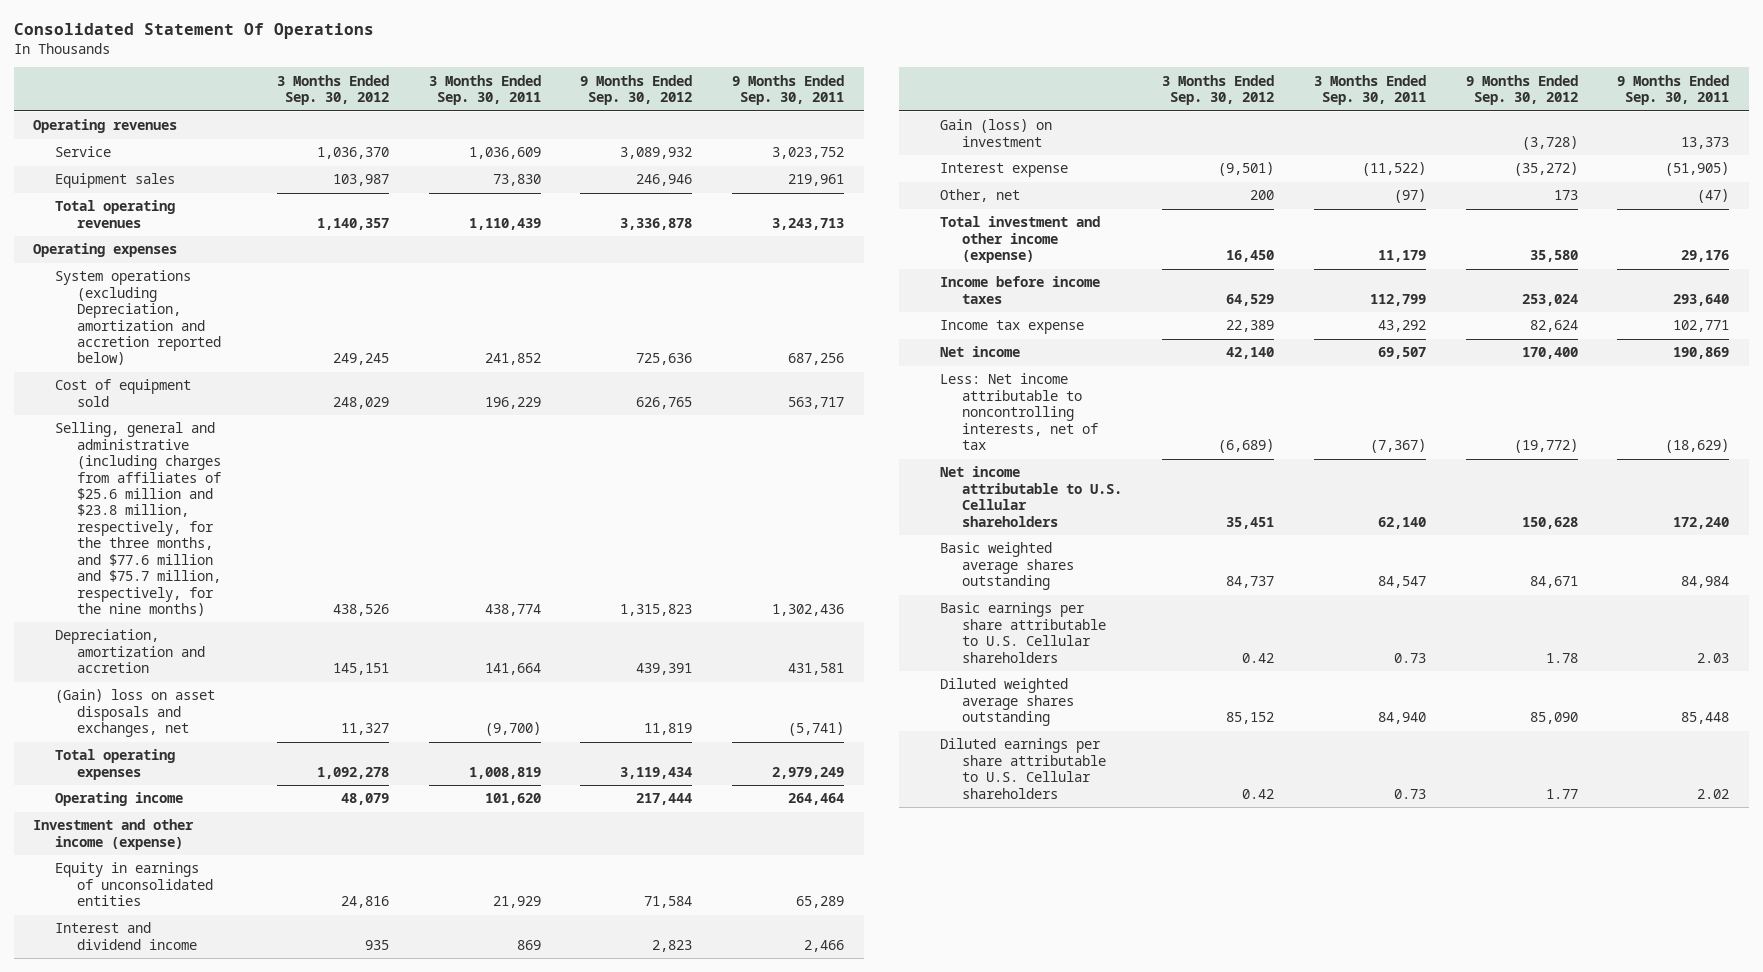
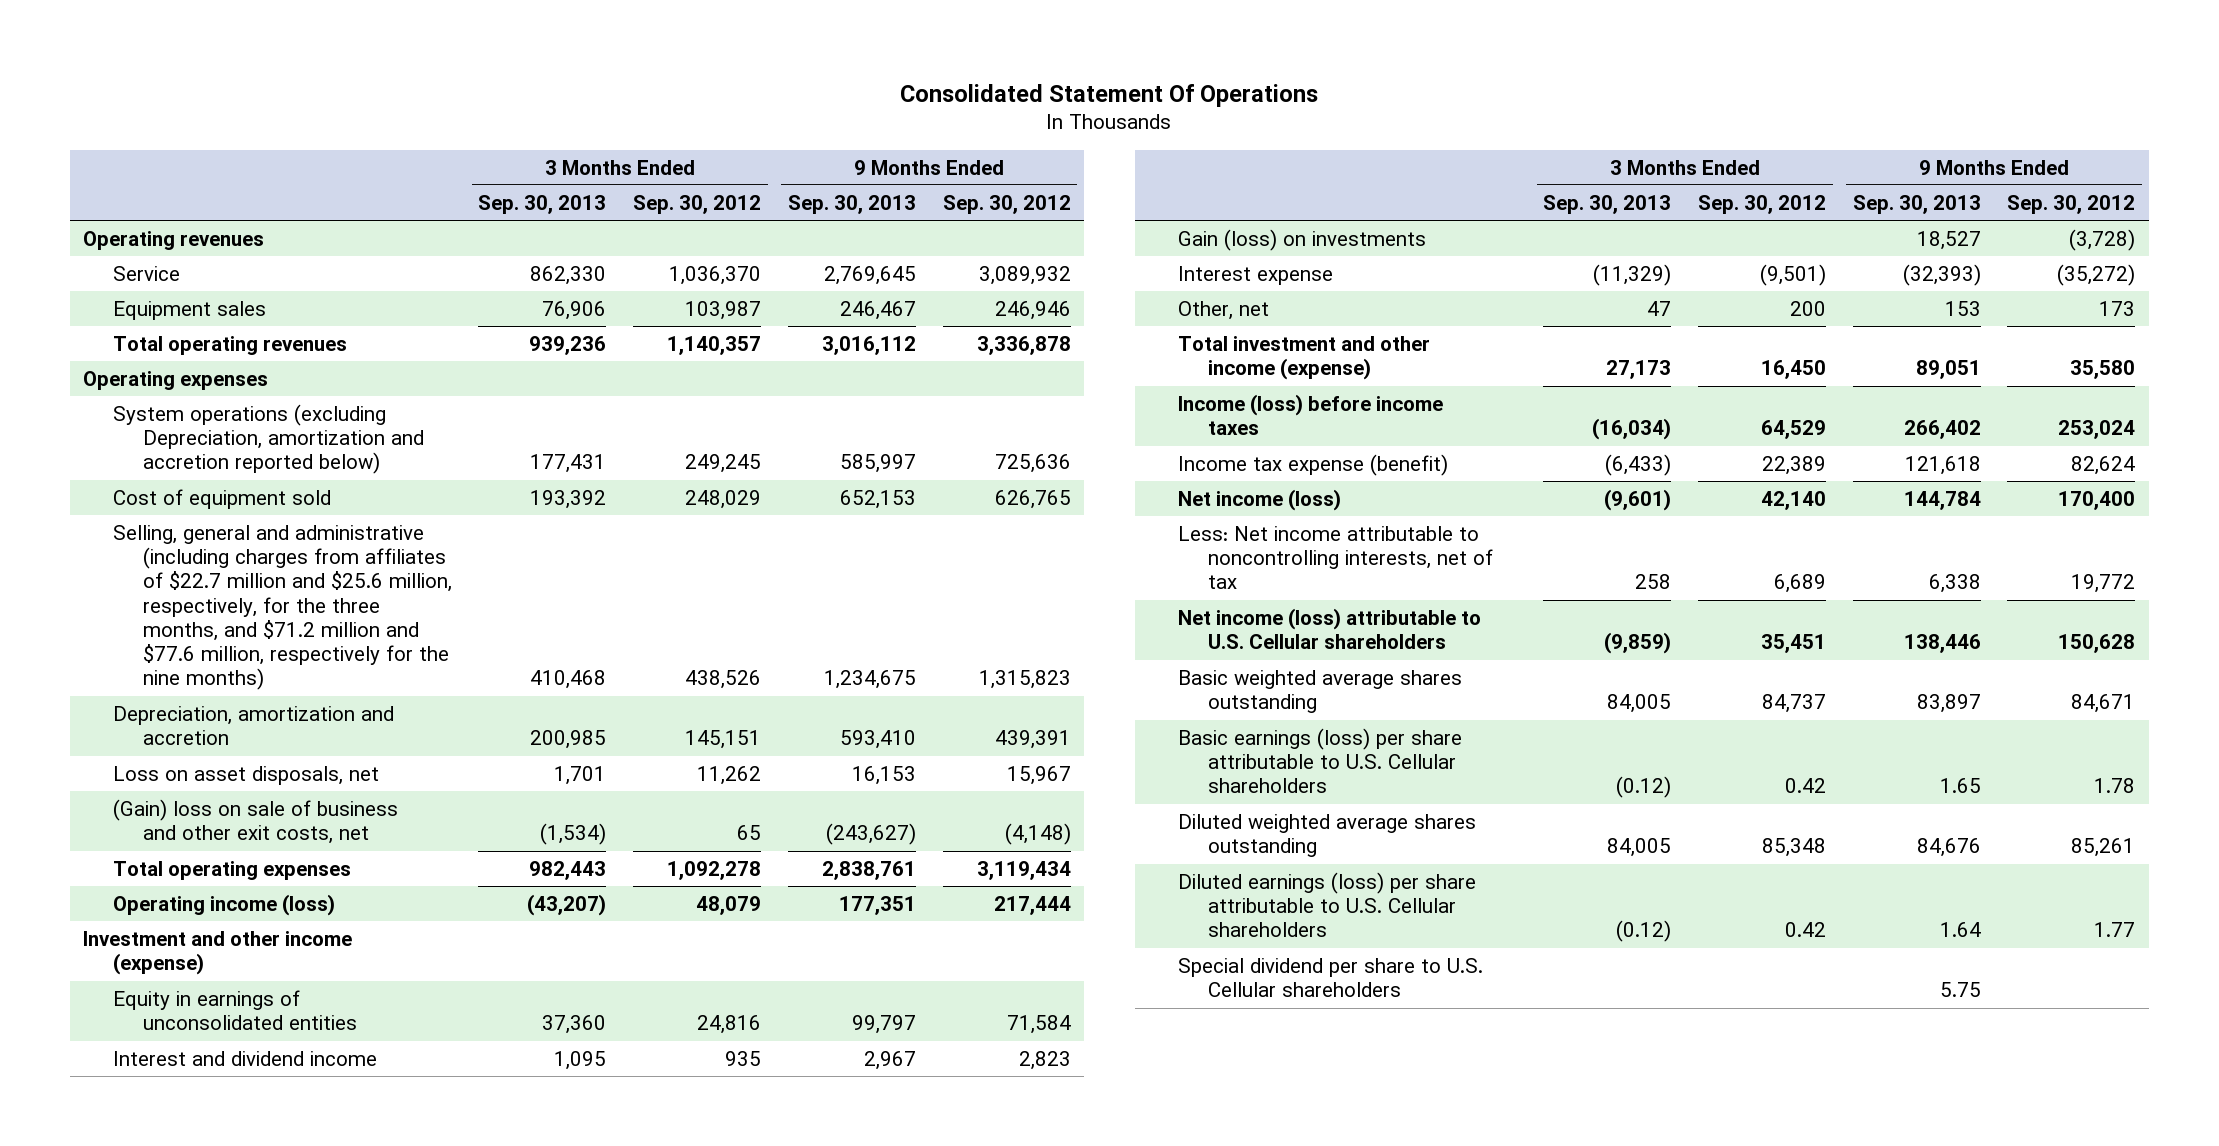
- | 3 Months Ended Sep. 30, 2012 | 3 Months Ended Sep. 30, 2011 | 9 Months Ended Sep. 30, 2012 | 9 Months Ended Sep. 30, 2011
+ | 3 Months Ended Sep. 30, 2013 | 3 Months Ended Sep. 30, 2012 | 9 Months Ended Sep. 30, 2013 | 9 Months Ended Sep. 30, 2012
- Selling, general and administrative (including charges from affiliates of $25.6 million and $23.8 million, respectively, for the three months, and $77.6 million and $75.7 million, respectively, for the nine months) | 438,526 | 438,774 | 1,315,823 | 1,302,436
+ Selling, general and administrative (including charges from affiliates of $22.7 million and $25.6 million, respectively, for the three months, and $71.2 million and $77.6 million, respectively for the nine months) | 410,468 | 438,526 | 1,234,675 | 1,315,823
- (Gain) loss on asset disposals and exchanges, net | 11,327 | (9,700) | 11,819 | (5,741)
+ Loss on asset disposals, net | 1,701 | 11,262 | 16,153 | 15,967
+ (Gain) loss on sale of business and other exit costs, net | (1,534) | 65 | (243,627) | (4,148)
- Operating income | 48,079 | 101,620 | 217,444 | 264,464
+ Operating income (loss) | (43,207) | 48,079 | 177,351 | 217,444
- Gain (loss) on investment | | | (3,728) | 13,373
+ Gain (loss) on investments | | | 18,527 | (3,728)
- Income before income taxes | 64,529 | 112,799 | 253,024 | 293,640
- Income tax expense | 22,389 | 43,292 | 82,624 | 102,771
- Net income | 42,140 | 69,507 | 170,400 | 190,869
- Less: Net income attributable to noncontrolling interests, net of tax | (6,689) | (7,367) | (19,772) | (18,629)
- Net income attributable to U.S. Cellular shareholders | 35,451 | 62,140 | 150,628 | 172,240
+ Income (loss) before income taxes | (16,034) | 64,529 | 266,402 | 253,024
+ Income tax expense (benefit) | (6,433) | 22,389 | 121,618 | 82,624
+ Net income (loss) | (9,601) | 42,140 | 144,784 | 170,400
+ Less: Net income attributable to noncontrolling interests, net of tax | 258 | 6,689 | 6,338 | 19,772
+ Net income (loss) attributable to U.S. Cellular shareholders | (9,859) | 35,451 | 138,446 | 150,628
- Basic earnings per share attributable to U.S. Cellular shareholders | 0.42 | 0.73 | 1.78 | 2.03
- Diluted weighted average shares outstanding | 85,152 | 84,940 | 85,090 | 85,448
- Diluted earnings per share attributable to U.S. Cellular shareholders | 0.42 | 0.73 | 1.77 | 2.02
+ Basic earnings (loss) per share attributable to U.S. Cellular shareholders | (0.12) | 0.42 | 1.65 | 1.78
+ Diluted weighted average shares outstanding | 84,005 | 85,348 | 84,676 | 85,261
+ Diluted earnings (loss) per share attributable to U.S. Cellular shareholders | (0.12) | 0.42 | 1.64 | 1.77
+ Special dividend per share to U.S. Cellular shareholders | | | 5.75 |

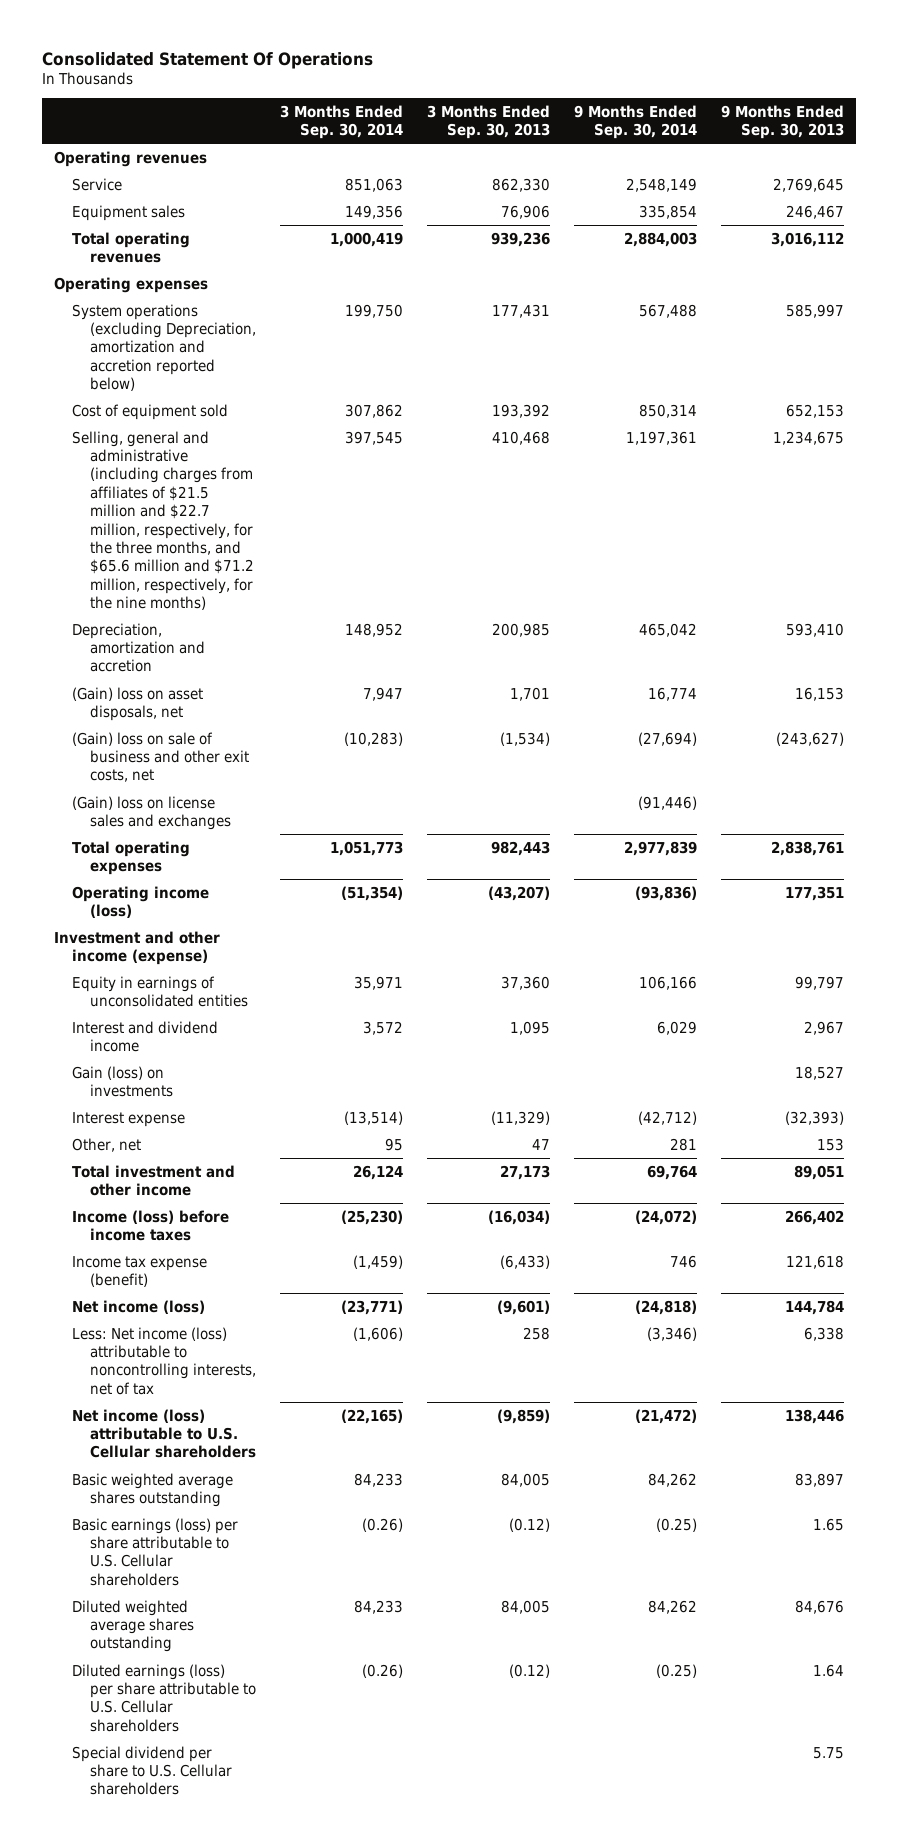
- | 3 Months Ended Sep. 30, 2013 | 3 Months Ended Sep. 30, 2012 | 9 Months Ended Sep. 30, 2013 | 9 Months Ended Sep. 30, 2012
+ | 3 Months Ended Sep. 30, 2014 | 3 Months Ended Sep. 30, 2013 | 9 Months Ended Sep. 30, 2014 | 9 Months Ended Sep. 30, 2013
- Selling, general and administrative (including charges from affiliates of $22.7 million and $25.6 million, respectively, for the three months, and $71.2 million and $77.6 million, respectively for the nine months) | 410,468 | 438,526 | 1,234,675 | 1,315,823
+ Selling, general and administrative (including charges from affiliates of $21.5 million and $22.7 million, respectively, for the three months, and $65.6 million and $71.2 million, respectively, for the nine months) | 397,545 | 410,468 | 1,197,361 | 1,234,675
- Loss on asset disposals, net | 1,701 | 11,262 | 16,153 | 15,967
+ (Gain) loss on asset disposals, net | 7,947 | 1,701 | 16,774 | 16,153
+ (Gain) loss on license sales and exchanges | | | (91,446) |
- Total investment and other income (expense) | 27,173 | 16,450 | 89,051 | 35,580
+ Total investment and other income | 26,124 | 27,173 | 69,764 | 89,051
- Less: Net income attributable to noncontrolling interests, net of tax | 258 | 6,689 | 6,338 | 19,772
+ Less: Net income (loss) attributable to noncontrolling interests, net of tax | (1,606) | 258 | (3,346) | 6,338

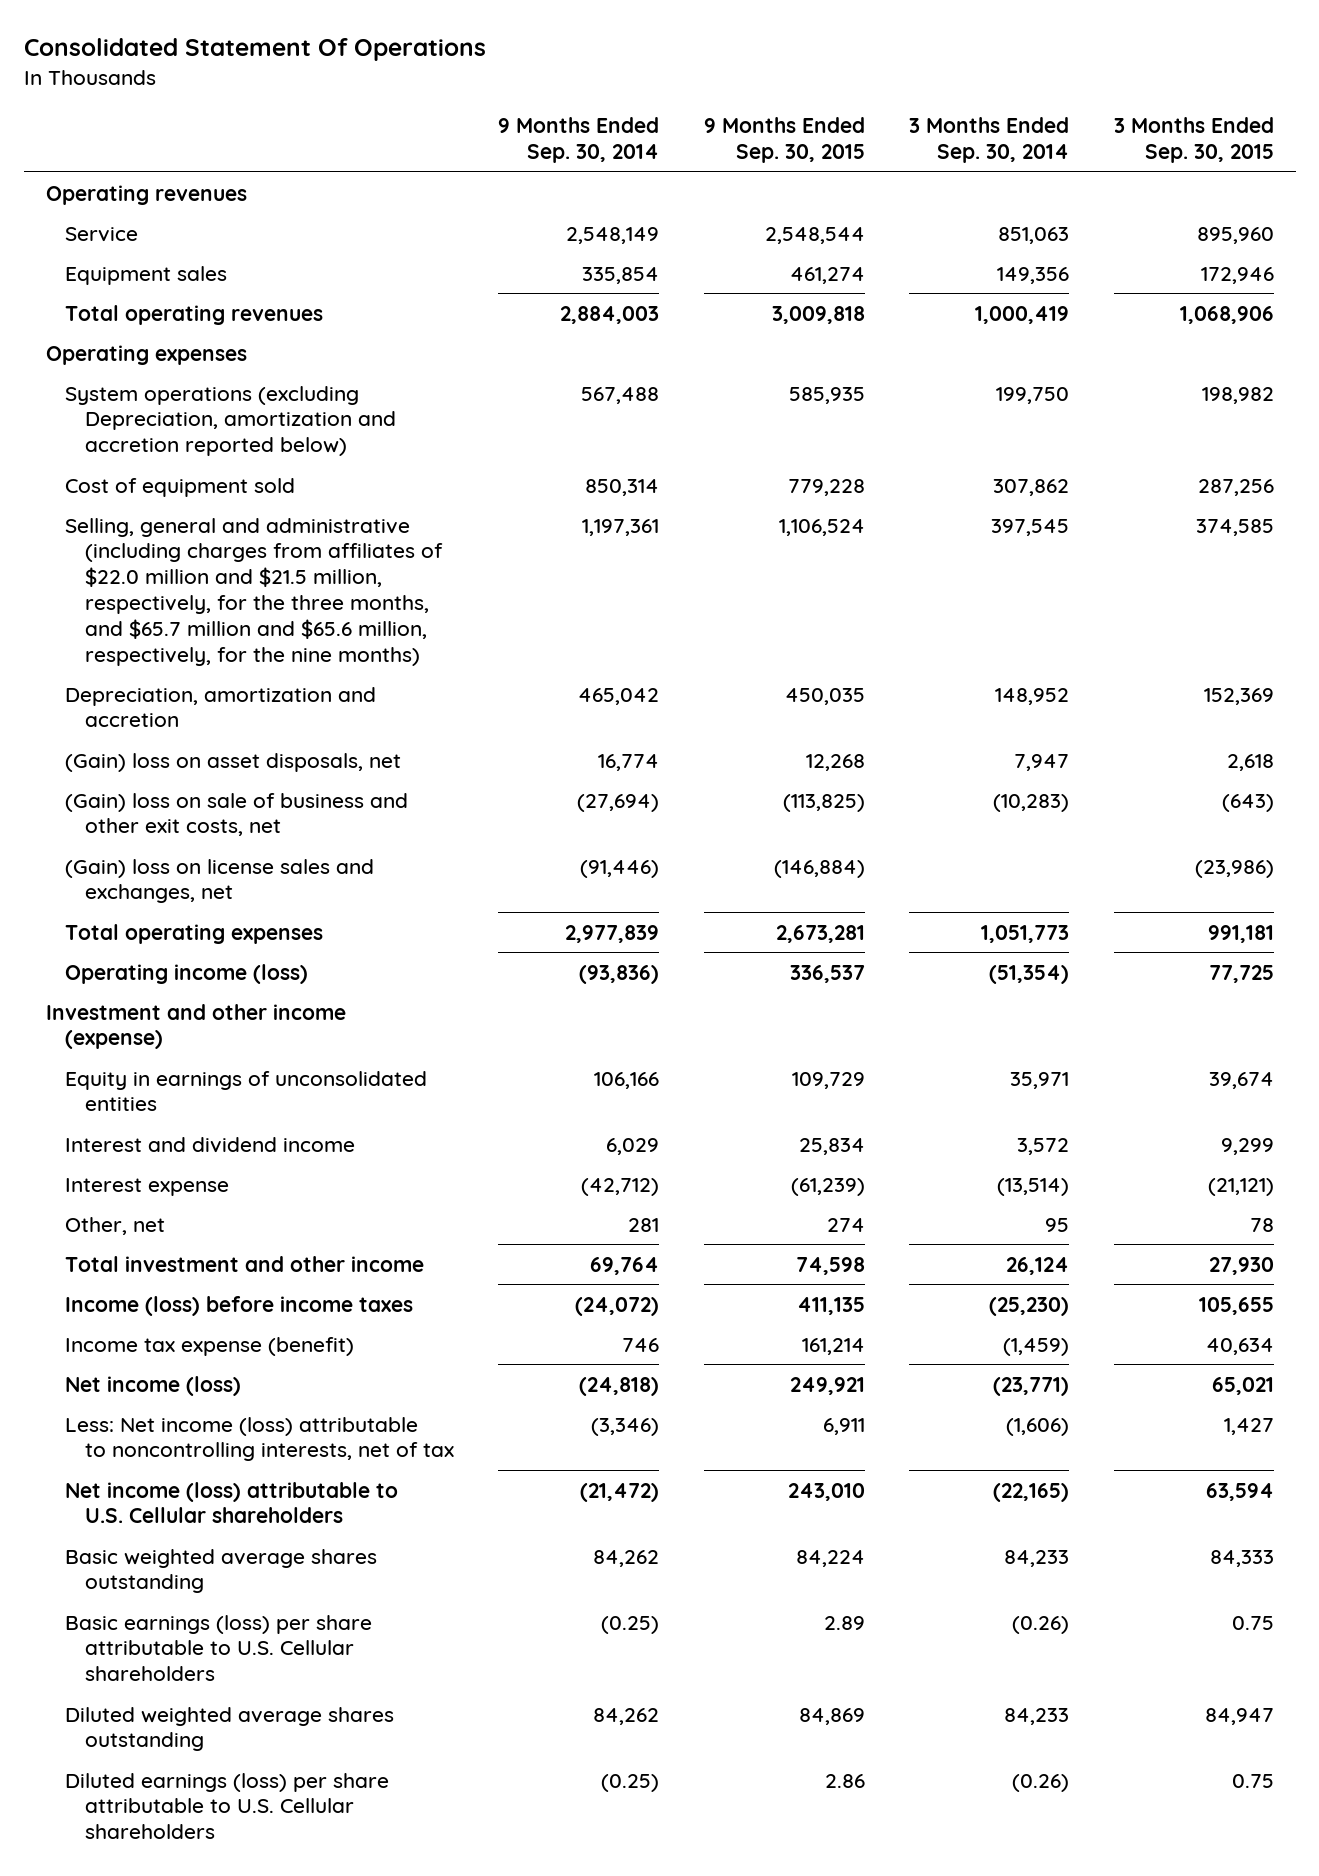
- | 3 Months Ended Sep. 30, 2014 | 3 Months Ended Sep. 30, 2013 | 9 Months Ended Sep. 30, 2014 | 9 Months Ended Sep. 30, 2013
+ | 9 Months Ended Sep. 30, 2014 | 9 Months Ended Sep. 30, 2015 | 3 Months Ended Sep. 30, 2014 | 3 Months Ended Sep. 30, 2015
- Selling, general and administrative (including charges from affiliates of $21.5 million and $22.7 million, respectively, for the three months, and $65.6 million and $71.2 million, respectively, for the nine months) | 397,545 | 410,468 | 1,197,361 | 1,234,675
+ Selling, general and administrative (including charges from affiliates of $22.0 million and $21.5 million, respectively, for the three months, and $65.7 million and $65.6 million, respectively, for the nine months) | 1,197,361 | 1,106,524 | 397,545 | 374,585
- (Gain) loss on license sales and exchanges | | | (91,446) |
+ (Gain) loss on license sales and exchanges, net | (91,446) | (146,884) | | (23,986)
- Gain (loss) on investments | | | | 18,527
- Special dividend per share to U.S. Cellular shareholders | | | | 5.75

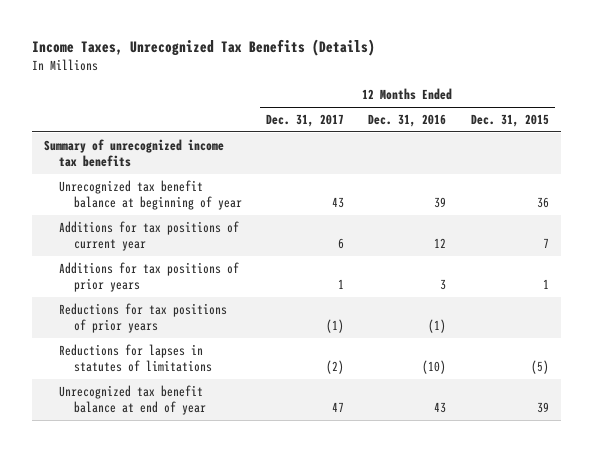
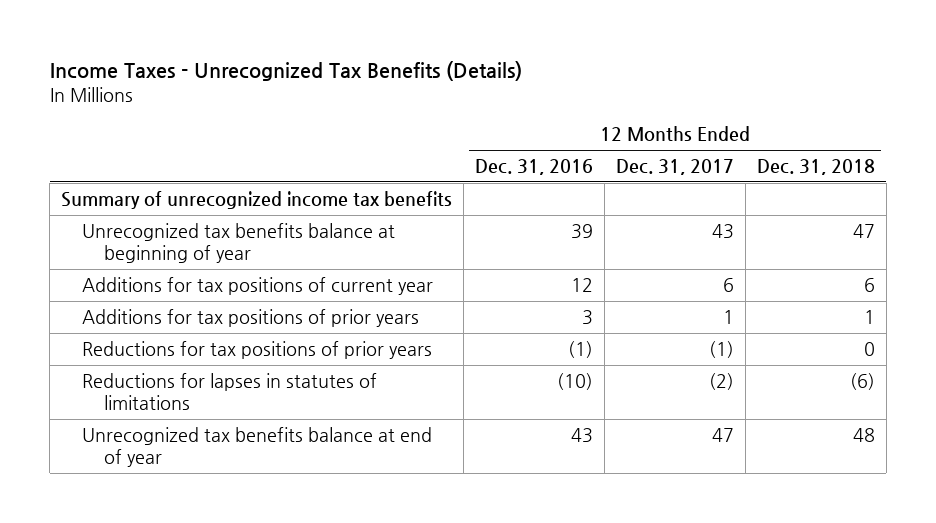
- Income Taxes, Unrecognized Tax Benefits (Details)
+ Income Taxes - Unrecognized Tax Benefits (Details)
- | 12 Months Ended Dec. 31, 2017 | 12 Months Ended Dec. 31, 2016 | 12 Months Ended Dec. 31, 2015
+ | 12 Months Ended Dec. 31, 2016 | 12 Months Ended Dec. 31, 2017 | 12 Months Ended Dec. 31, 2018
- Unrecognized tax benefit balance at beginning of year | 43 | 39 | 36
+ Unrecognized tax benefits balance at beginning of year | 39 | 43 | 47
- Unrecognized tax benefit balance at end of year | 47 | 43 | 39
+ Unrecognized tax benefits balance at end of year | 43 | 47 | 48

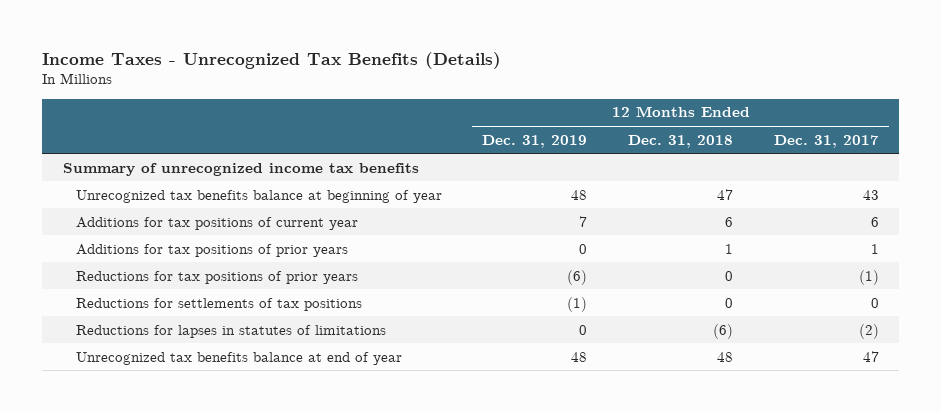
- | 12 Months Ended Dec. 31, 2016 | 12 Months Ended Dec. 31, 2017 | 12 Months Ended Dec. 31, 2018
+ | 12 Months Ended Dec. 31, 2019 | 12 Months Ended Dec. 31, 2018 | 12 Months Ended Dec. 31, 2017
+ Reductions for settlements of tax positions | (1) | 0 | 0

